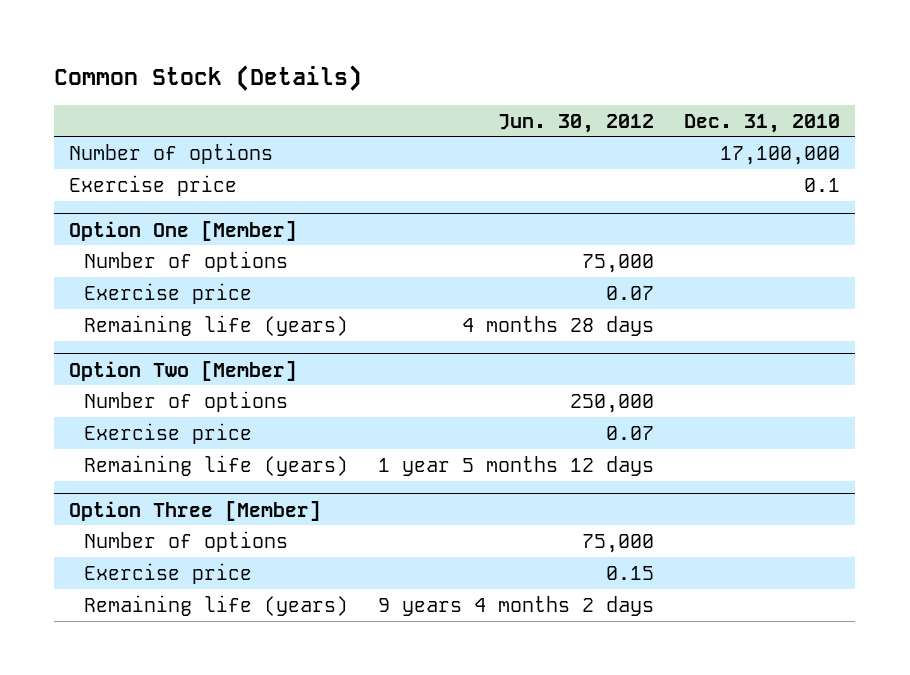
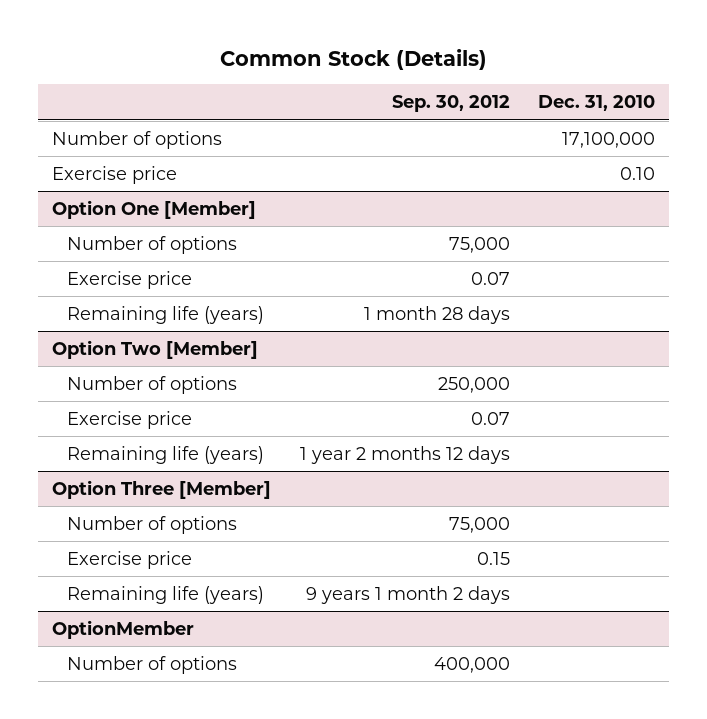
- | Jun. 30, 2012 | Dec. 31, 2010
+ | Sep. 30, 2012 | Dec. 31, 2010
- Exercise price | | 0.1
+ Exercise price | | 0.10
+ OptionMember
+ Number of options | 400,000 |

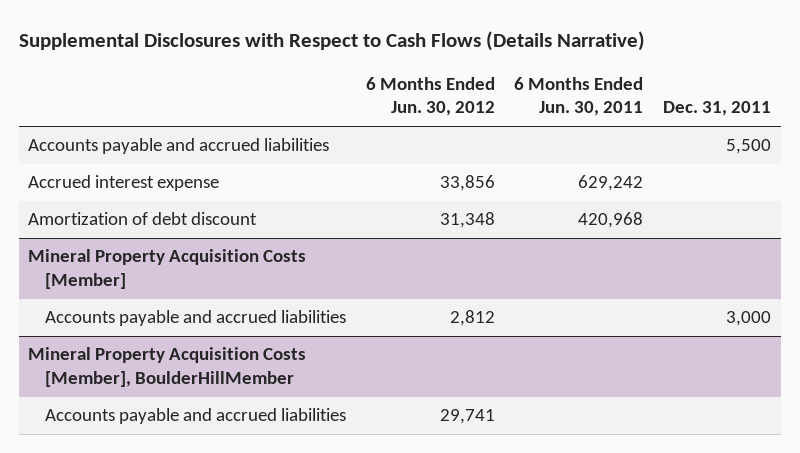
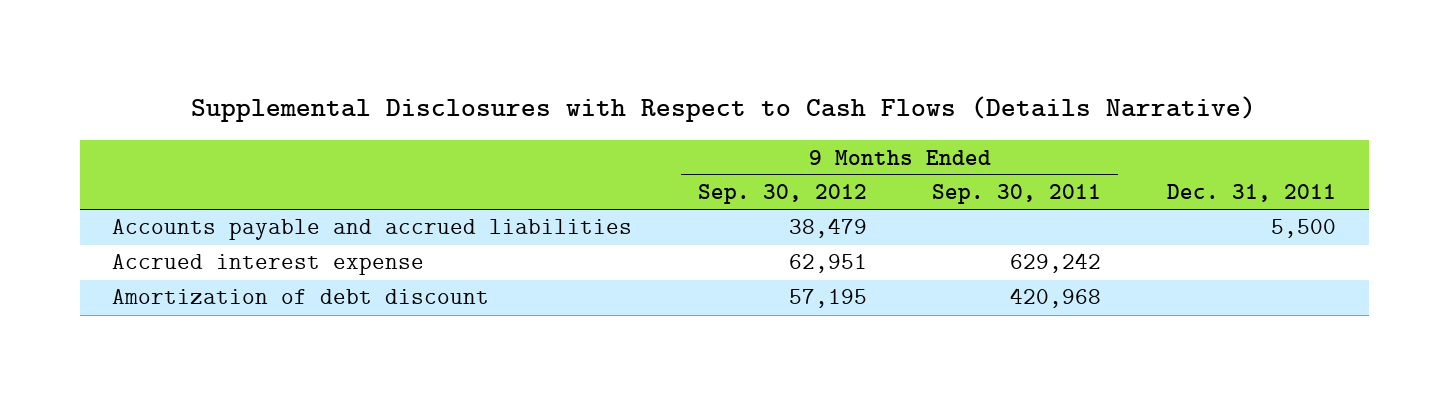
- | 6 Months Ended Jun. 30, 2012 | 6 Months Ended Jun. 30, 2011 | Dec. 31, 2011
+ | 9 Months Ended Sep. 30, 2012 | 9 Months Ended Sep. 30, 2011 | Dec. 31, 2011
- Mineral Property Acquisition Costs [Member]
- Accounts payable and accrued liabilities | 2,812 | | 3,000
- Mineral Property Acquisition Costs [Member], BoulderHillMember
- Accounts payable and accrued liabilities | 29,741 | |

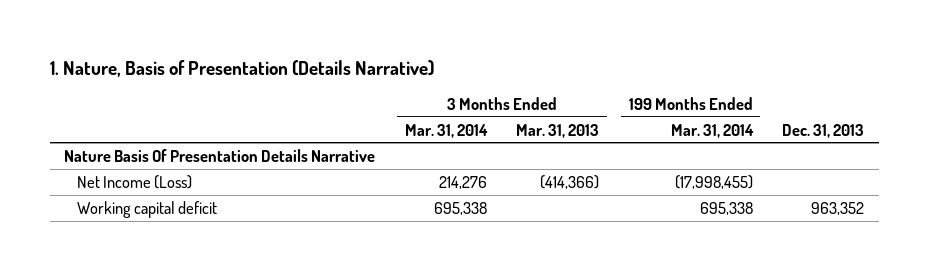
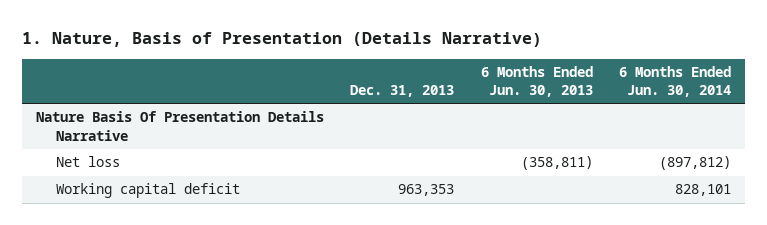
- | 3 Months Ended Mar. 31, 2014 | 3 Months Ended Mar. 31, 2013 | 199 Months Ended Mar. 31, 2014 | Dec. 31, 2013
+ | Dec. 31, 2013 | 6 Months Ended Jun. 30, 2013 | 6 Months Ended Jun. 30, 2014
- Net Income (Loss) | 214,276 | (414,366) | (17,998,455) |
- Working capital deficit | 695,338 | | 695,338 | 963,352
+ Net loss | | (358,811) | (897,812)
+ Working capital deficit | 963,353 | | 828,101

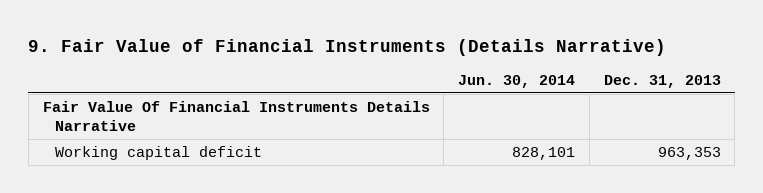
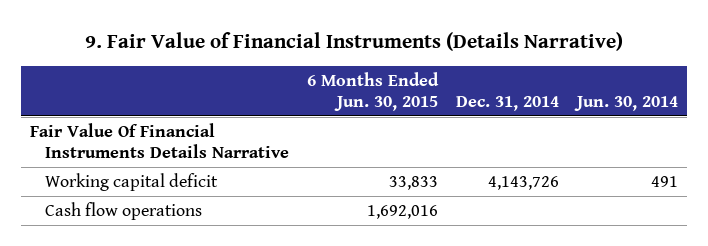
- | Jun. 30, 2014 | Dec. 31, 2013
+ | 6 Months Ended Jun. 30, 2015 | Dec. 31, 2014 | Jun. 30, 2014
- Working capital deficit | 828,101 | 963,353
+ Working capital deficit | 33,833 | 4,143,726 | 491
+ Cash flow operations | 1,692,016 | |

